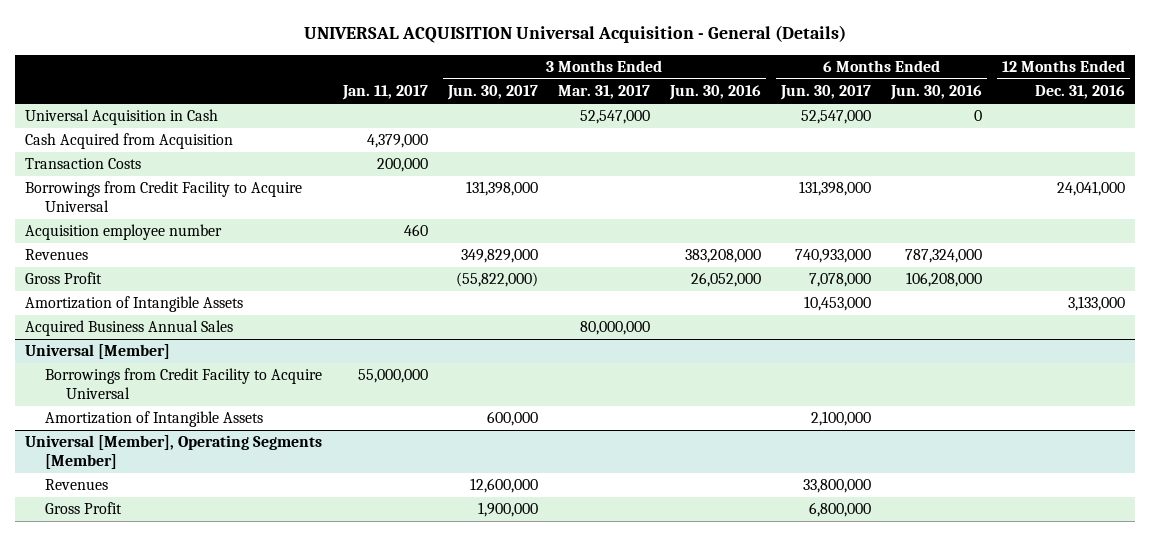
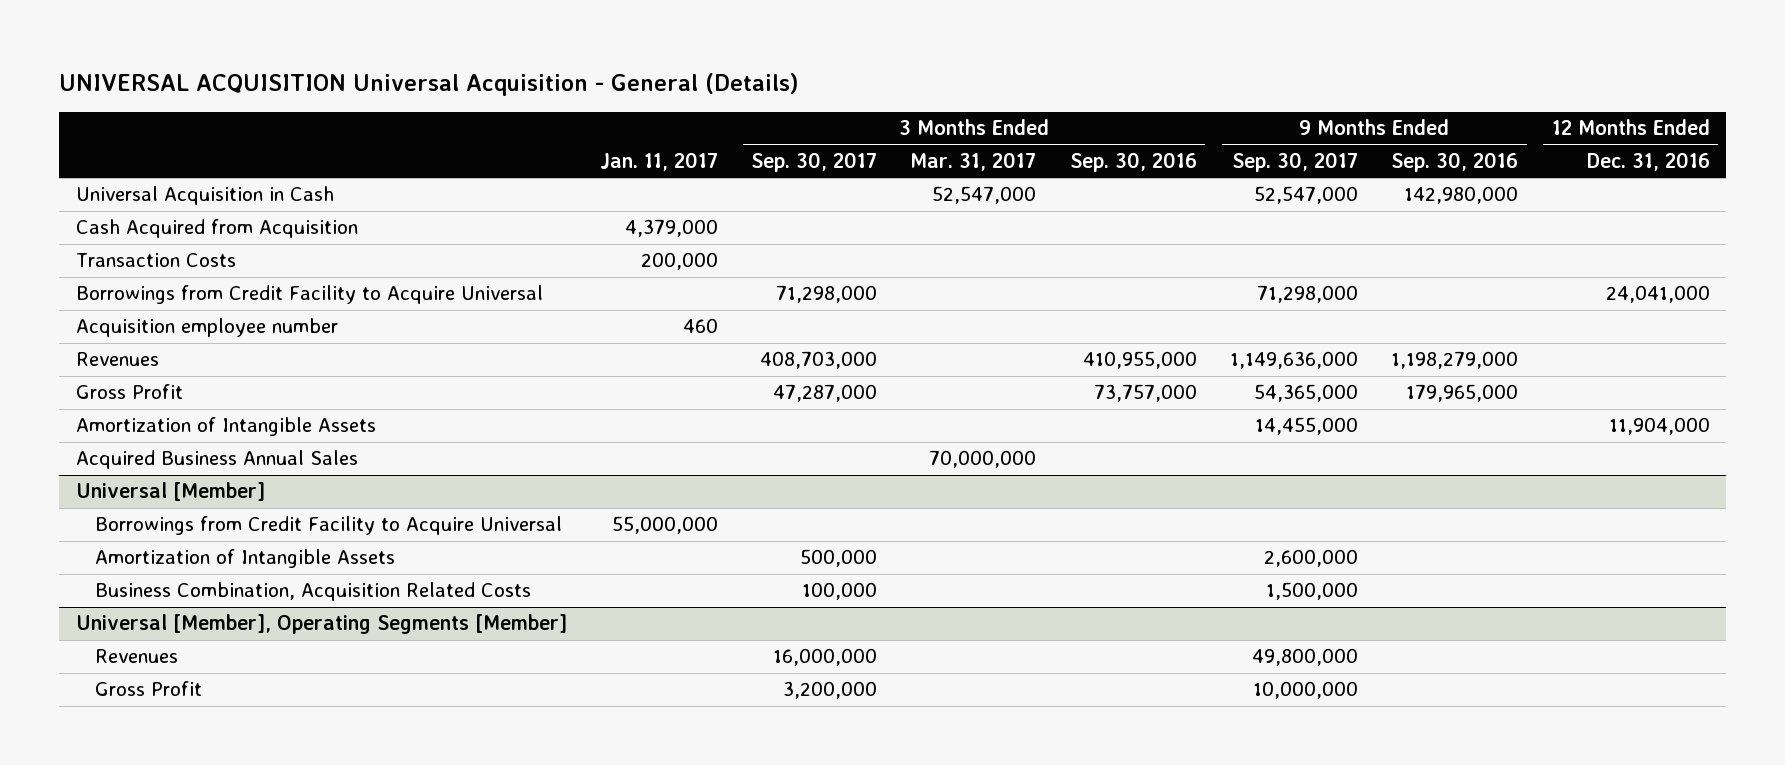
- | Jan. 11, 2017 | 3 Months Ended Jun. 30, 2017 | 3 Months Ended Mar. 31, 2017 | 3 Months Ended Jun. 30, 2016 | 6 Months Ended Jun. 30, 2017 | 6 Months Ended Jun. 30, 2016 | 12 Months Ended Dec. 31, 2016
+ | Jan. 11, 2017 | 3 Months Ended Sep. 30, 2017 | 3 Months Ended Mar. 31, 2017 | 3 Months Ended Sep. 30, 2016 | 9 Months Ended Sep. 30, 2017 | 9 Months Ended Sep. 30, 2016 | 12 Months Ended Dec. 31, 2016
- Amortization of Intangible Assets | | | | | 10,453,000 | | 3,133,000
- Acquired Business Annual Sales | | | 80,000,000 | | | |
+ Amortization of Intangible Assets | | | | | 14,455,000 | | 11,904,000
+ Acquired Business Annual Sales | | | 70,000,000 | | | |
@ Universal [Member]
+ Business Combination, Acquisition Related Costs | | 100,000 | | | 1,500,000 | |

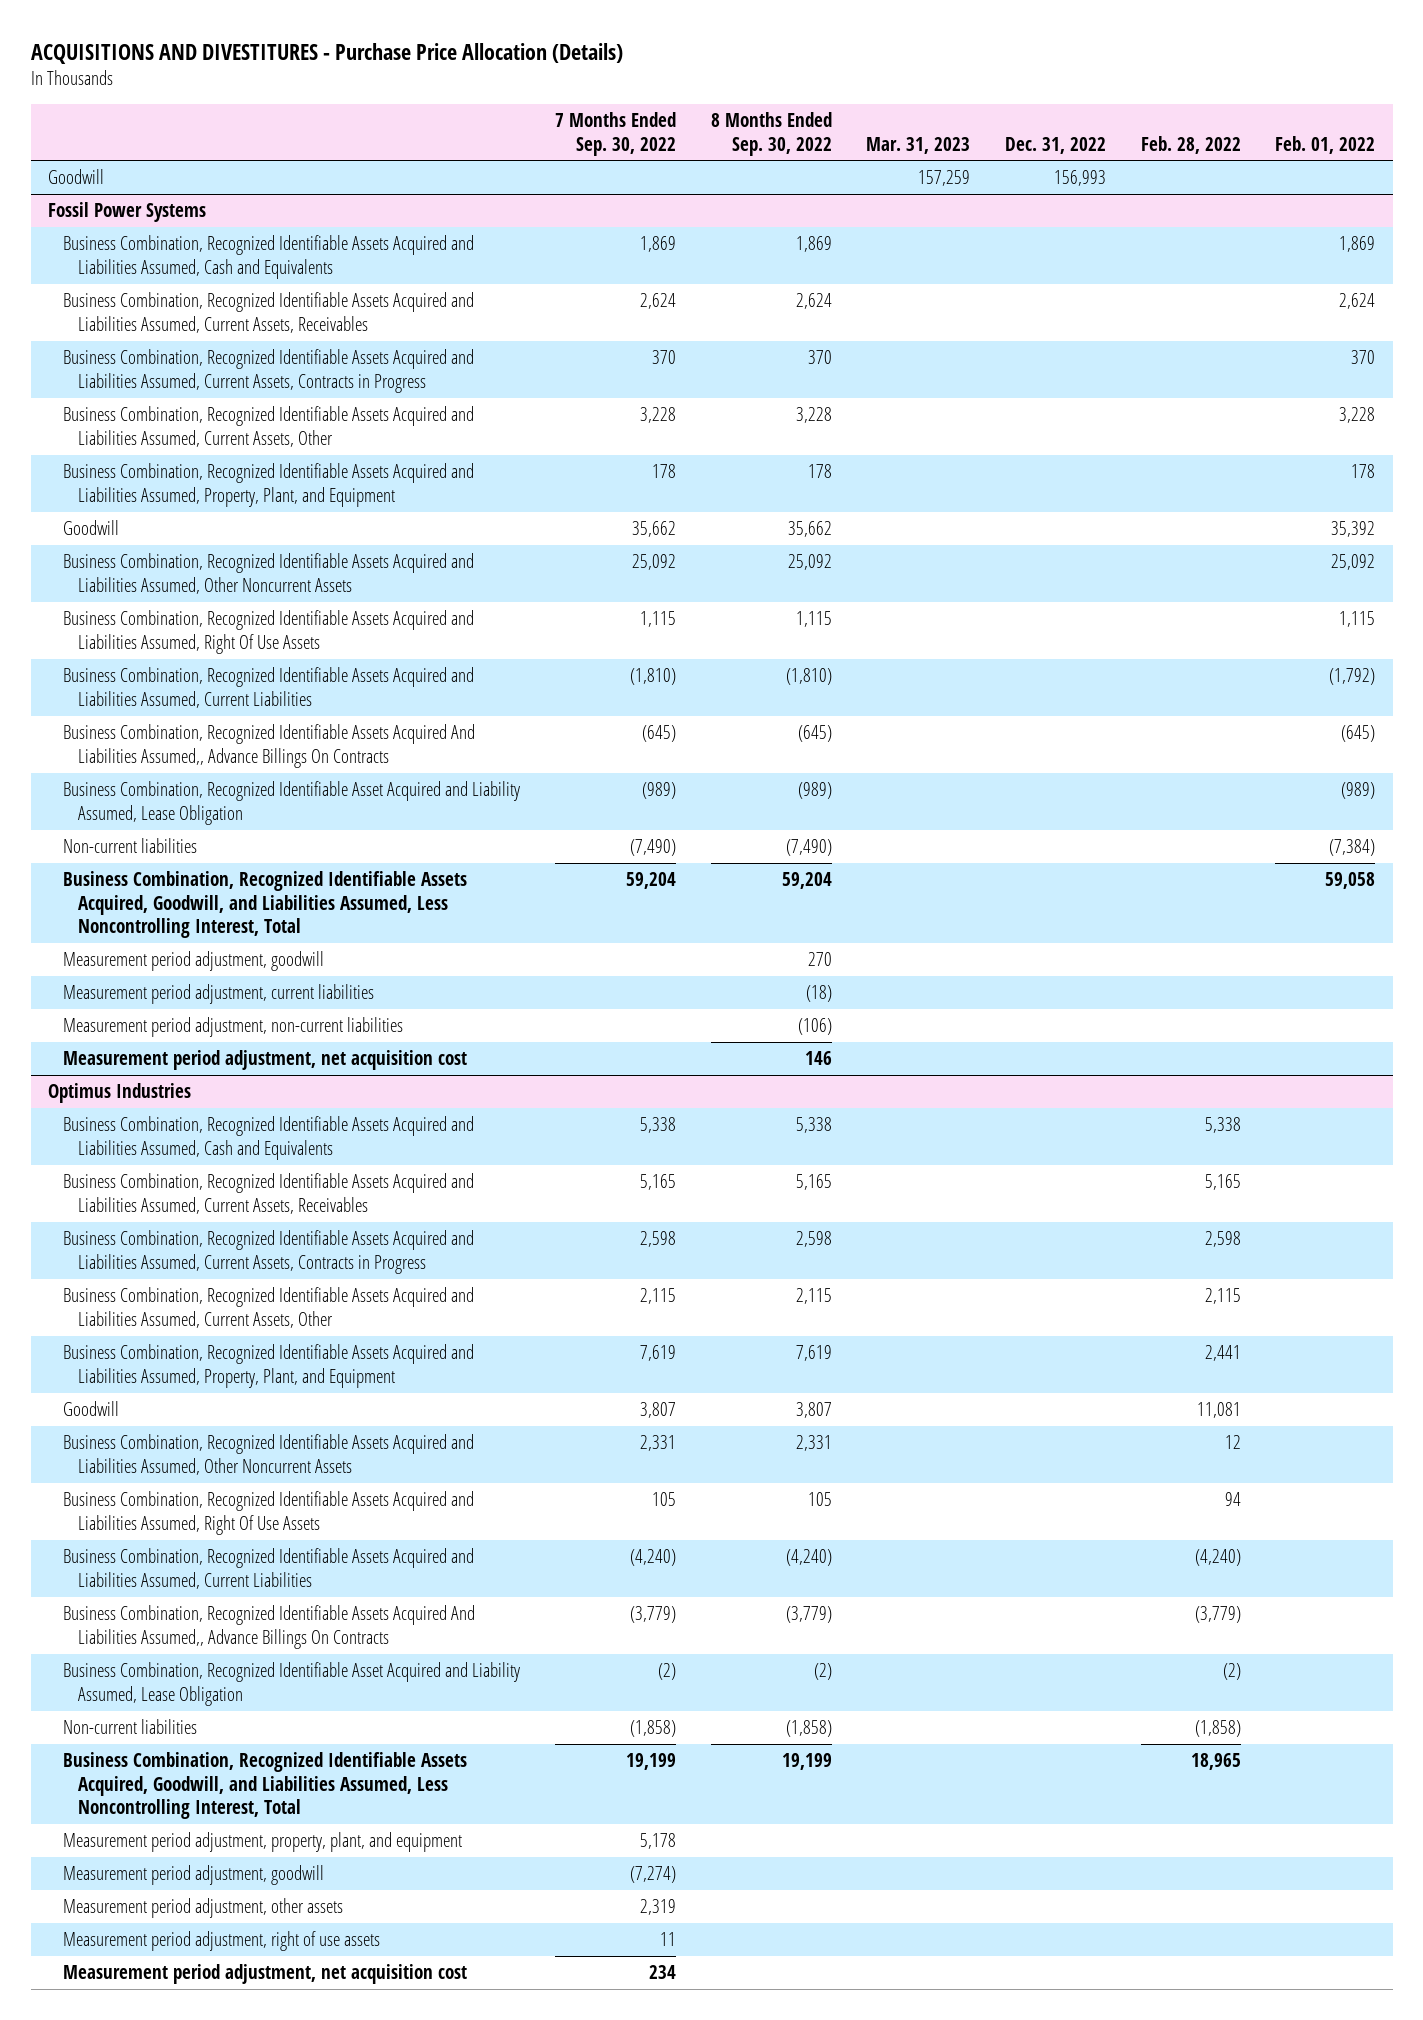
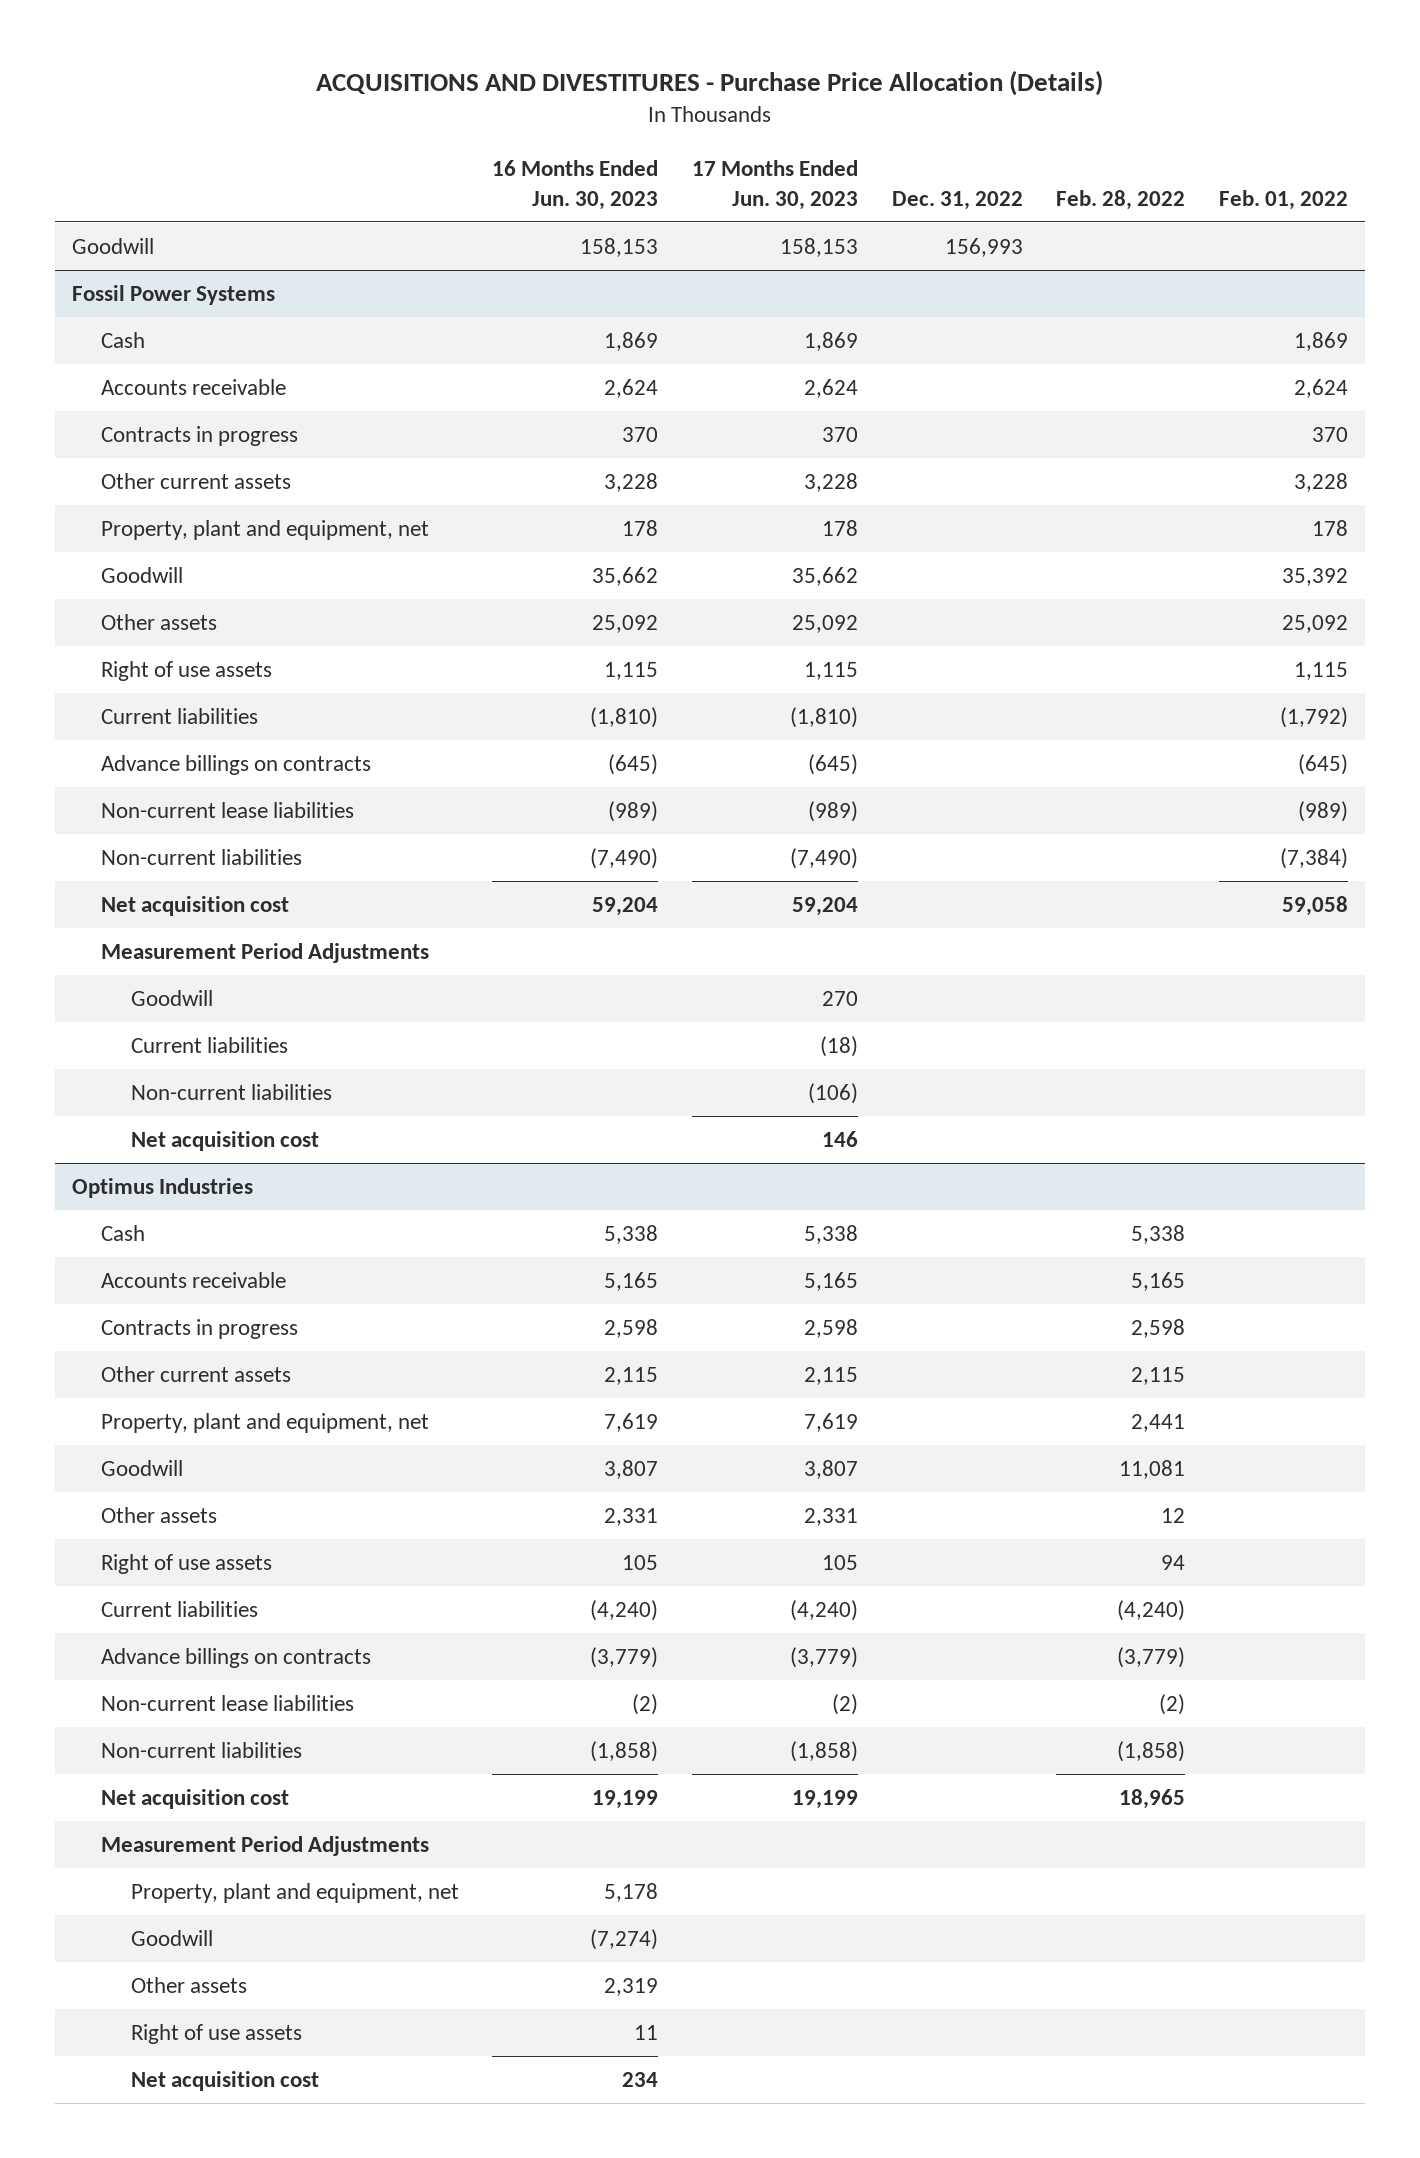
- | 7 Months Ended Sep. 30, 2022 | 8 Months Ended Sep. 30, 2022 | Mar. 31, 2023 | Dec. 31, 2022 | Feb. 28, 2022 | Feb. 01, 2022
+ | 16 Months Ended Jun. 30, 2023 | 17 Months Ended Jun. 30, 2023 | Dec. 31, 2022 | Feb. 28, 2022 | Feb. 01, 2022
@ Fossil Power Systems
- Business Combination, Recognized Identifiable Assets Acquired and Liabilities Assumed, Cash and Equivalents | 1,869 | 1,869 | | | | 1,869
- Business Combination, Recognized Identifiable Assets Acquired and Liabilities Assumed, Current Assets, Receivables | 2,624 | 2,624 | | | | 2,624
- Business Combination, Recognized Identifiable Assets Acquired and Liabilities Assumed, Current Assets, Contracts in Progress | 370 | 370 | | | | 370
- Business Combination, Recognized Identifiable Assets Acquired and Liabilities Assumed, Current Assets, Other | 3,228 | 3,228 | | | | 3,228
- Business Combination, Recognized Identifiable Assets Acquired and Liabilities Assumed, Property, Plant, and Equipment | 178 | 178 | | | | 178
+ Cash | 1,869 | 1,869 | | | 1,869
+ Accounts receivable | 2,624 | 2,624 | | | 2,624
+ Contracts in progress | 370 | 370 | | | 370
+ Other current assets | 3,228 | 3,228 | | | 3,228
+ Property, plant and equipment, net | 178 | 178 | | | 178
- Business Combination, Recognized Identifiable Assets Acquired and Liabilities Assumed, Other Noncurrent Assets | 25,092 | 25,092 | | | | 25,092
- Business Combination, Recognized Identifiable Assets Acquired and Liabilities Assumed, Right Of Use Assets | 1,115 | 1,115 | | | | 1,115
- Business Combination, Recognized Identifiable Assets Acquired and Liabilities Assumed, Current Liabilities | (1,810) | (1,810) | | | | (1,792)
- Business Combination, Recognized Identifiable Assets Acquired And Liabilities Assumed,, Advance Billings On Contracts | (645) | (645) | | | | (645)
- Business Combination, Recognized Identifiable Asset Acquired and Liability Assumed, Lease Obligation | (989) | (989) | | | | (989)
+ Other assets | 25,092 | 25,092 | | | 25,092
+ Right of use assets | 1,115 | 1,115 | | | 1,115
+ Current liabilities | (1,810) | (1,810) | | | (1,792)
+ Advance billings on contracts | (645) | (645) | | | (645)
+ Non-current lease liabilities | (989) | (989) | | | (989)
- Business Combination, Recognized Identifiable Assets Acquired, Goodwill, and Liabilities Assumed, Less Noncontrolling Interest, Total | 59,204 | 59,204 | | | | 59,058
- Measurement period adjustment, goodwill | | 270 | | | |
- Measurement period adjustment, current liabilities | | (18) | | | |
- Measurement period adjustment, non-current liabilities | | (106) | | | |
- Measurement period adjustment, net acquisition cost | | 146 | | | |
+ Net acquisition cost | 59,204 | 59,204 | | | 59,058
+ Measurement Period Adjustments
+ Goodwill | | 270 | | |
+ Current liabilities | | (18) | | |
+ Non-current liabilities | | (106) | | |
+ Net acquisition cost | | 146 | | |
@ Optimus Industries
- Business Combination, Recognized Identifiable Assets Acquired and Liabilities Assumed, Cash and Equivalents | 5,338 | 5,338 | | | 5,338 |
- Business Combination, Recognized Identifiable Assets Acquired and Liabilities Assumed, Current Assets, Receivables | 5,165 | 5,165 | | | 5,165 |
- Business Combination, Recognized Identifiable Assets Acquired and Liabilities Assumed, Current Assets, Contracts in Progress | 2,598 | 2,598 | | | 2,598 |
- Business Combination, Recognized Identifiable Assets Acquired and Liabilities Assumed, Current Assets, Other | 2,115 | 2,115 | | | 2,115 |
- Business Combination, Recognized Identifiable Assets Acquired and Liabilities Assumed, Property, Plant, and Equipment | 7,619 | 7,619 | | | 2,441 |
+ Cash | 5,338 | 5,338 | | 5,338 |
+ Accounts receivable | 5,165 | 5,165 | | 5,165 |
+ Contracts in progress | 2,598 | 2,598 | | 2,598 |
+ Other current assets | 2,115 | 2,115 | | 2,115 |
+ Property, plant and equipment, net | 7,619 | 7,619 | | 2,441 |
- Business Combination, Recognized Identifiable Assets Acquired and Liabilities Assumed, Other Noncurrent Assets | 2,331 | 2,331 | | | 12 |
- Business Combination, Recognized Identifiable Assets Acquired and Liabilities Assumed, Right Of Use Assets | 105 | 105 | | | 94 |
- Business Combination, Recognized Identifiable Assets Acquired and Liabilities Assumed, Current Liabilities | (4,240) | (4,240) | | | (4,240) |
- Business Combination, Recognized Identifiable Assets Acquired And Liabilities Assumed,, Advance Billings On Contracts | (3,779) | (3,779) | | | (3,779) |
- Business Combination, Recognized Identifiable Asset Acquired and Liability Assumed, Lease Obligation | (2) | (2) | | | (2) |
+ Other assets | 2,331 | 2,331 | | 12 |
+ Right of use assets | 105 | 105 | | 94 |
+ Current liabilities | (4,240) | (4,240) | | (4,240) |
+ Advance billings on contracts | (3,779) | (3,779) | | (3,779) |
+ Non-current lease liabilities | (2) | (2) | | (2) |
- Business Combination, Recognized Identifiable Assets Acquired, Goodwill, and Liabilities Assumed, Less Noncontrolling Interest, Total | 19,199 | 19,199 | | | 18,965 |
- Measurement period adjustment, property, plant, and equipment | 5,178 | | | | |
- Measurement period adjustment, goodwill | (7,274) | | | | |
- Measurement period adjustment, other assets | 2,319 | | | | |
- Measurement period adjustment, right of use assets | 11 | | | | |
- Measurement period adjustment, net acquisition cost | 234 | | | | |
+ Net acquisition cost | 19,199 | 19,199 | | 18,965 |
+ Measurement Period Adjustments
+ Property, plant and equipment, net | 5,178 | | | |
+ Goodwill | (7,274) | | | |
+ Other assets | 2,319 | | | |
+ Right of use assets | 11 | | | |
+ Net acquisition cost | 234 | | | |

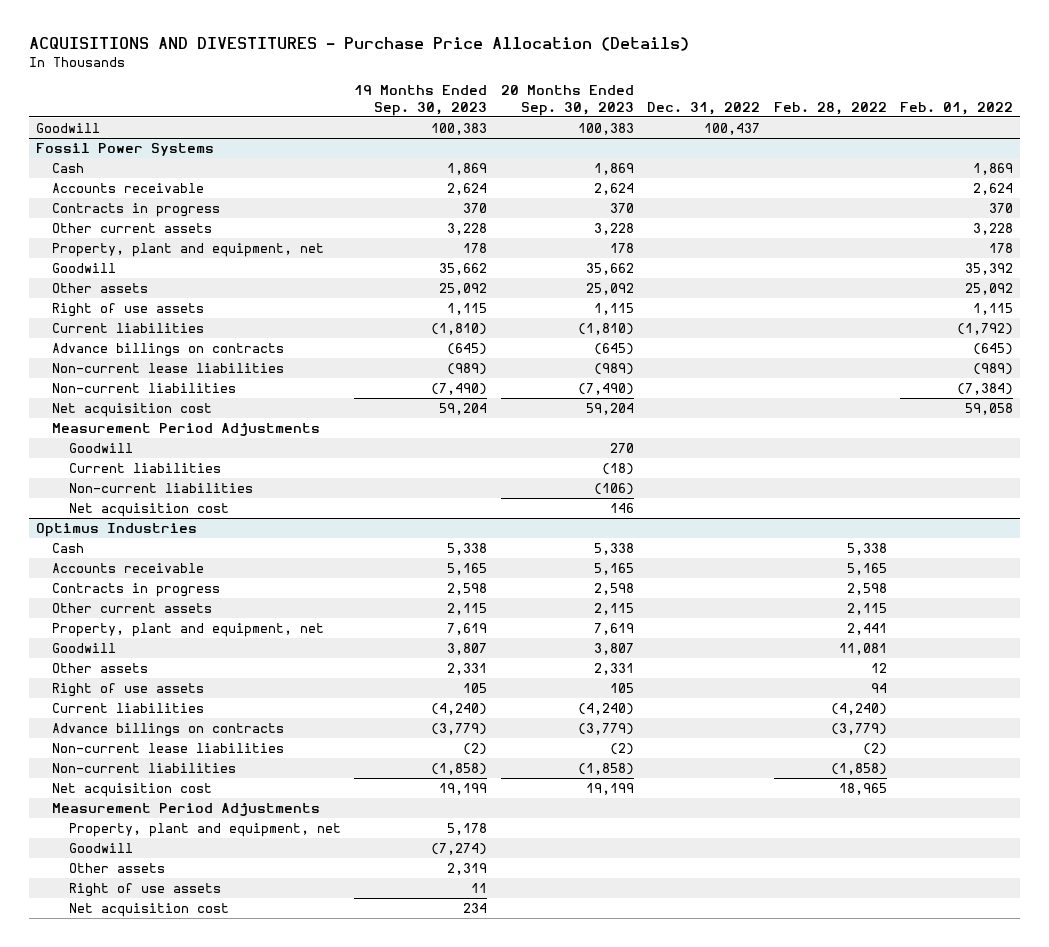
- | 16 Months Ended Jun. 30, 2023 | 17 Months Ended Jun. 30, 2023 | Dec. 31, 2022 | Feb. 28, 2022 | Feb. 01, 2022
+ | 19 Months Ended Sep. 30, 2023 | 20 Months Ended Sep. 30, 2023 | Dec. 31, 2022 | Feb. 28, 2022 | Feb. 01, 2022
- Goodwill | 158,153 | 158,153 | 156,993 | |
+ Goodwill | 100,383 | 100,383 | 100,437 | |

